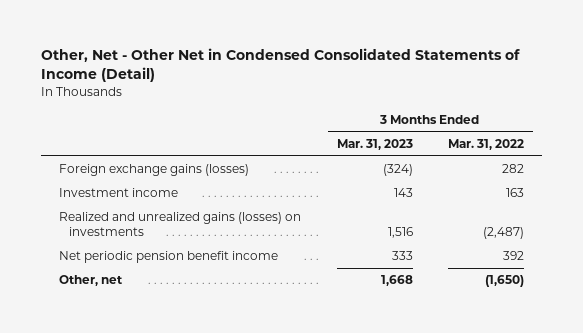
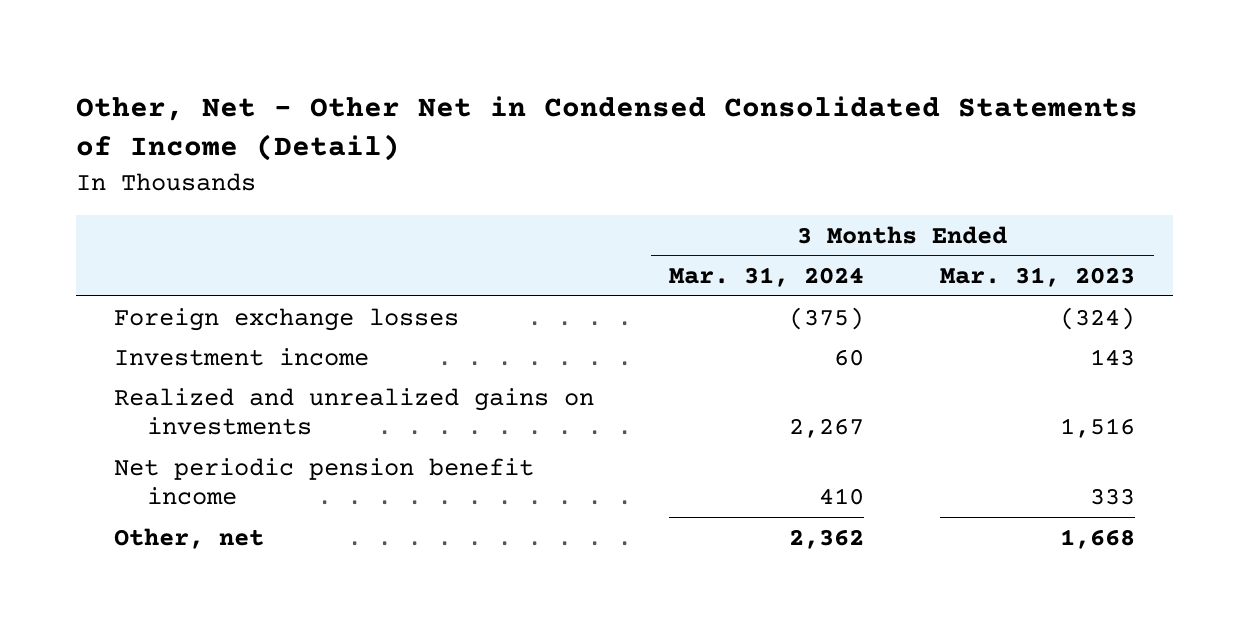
- | 3 Months Ended Mar. 31, 2023 | 3 Months Ended Mar. 31, 2022
+ | 3 Months Ended Mar. 31, 2024 | 3 Months Ended Mar. 31, 2023
- Foreign exchange gains (losses) | (324) | 282
+ Foreign exchange losses | (375) | (324)
- Realized and unrealized gains (losses) on investments | 1,516 | (2,487)
+ Realized and unrealized gains on investments | 2,267 | 1,516

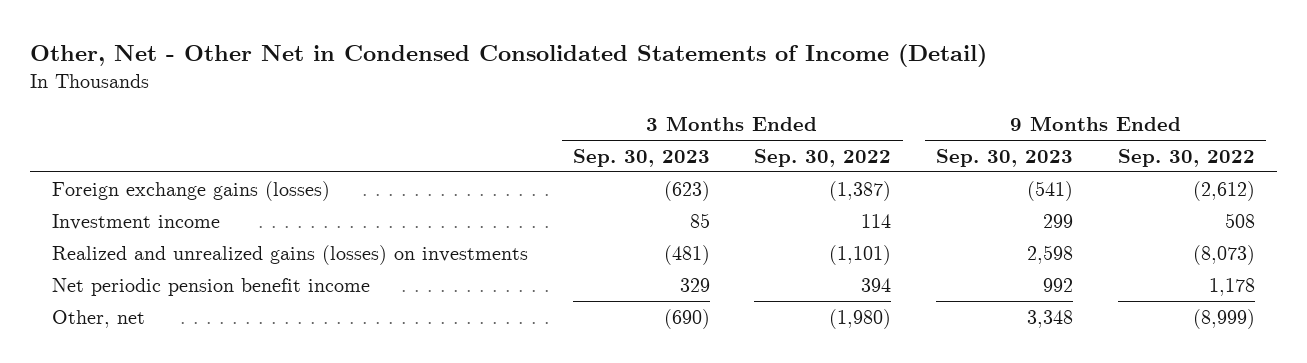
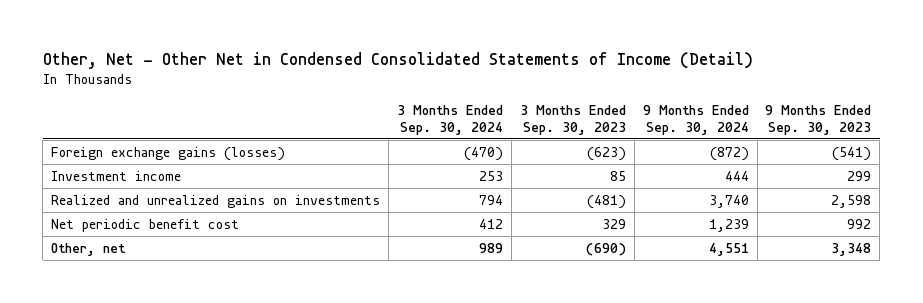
- | 3 Months Ended Sep. 30, 2023 | 3 Months Ended Sep. 30, 2022 | 9 Months Ended Sep. 30, 2023 | 9 Months Ended Sep. 30, 2022
+ | 3 Months Ended Sep. 30, 2024 | 3 Months Ended Sep. 30, 2023 | 9 Months Ended Sep. 30, 2024 | 9 Months Ended Sep. 30, 2023
- Realized and unrealized gains (losses) on investments | (481) | (1,101) | 2,598 | (8,073)
- Net periodic pension benefit income | 329 | 394 | 992 | 1,178
+ Realized and unrealized gains on investments | 794 | (481) | 3,740 | 2,598
+ Net periodic benefit cost | 412 | 329 | 1,239 | 992

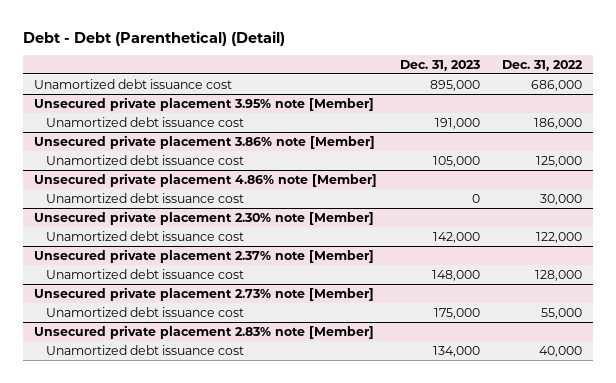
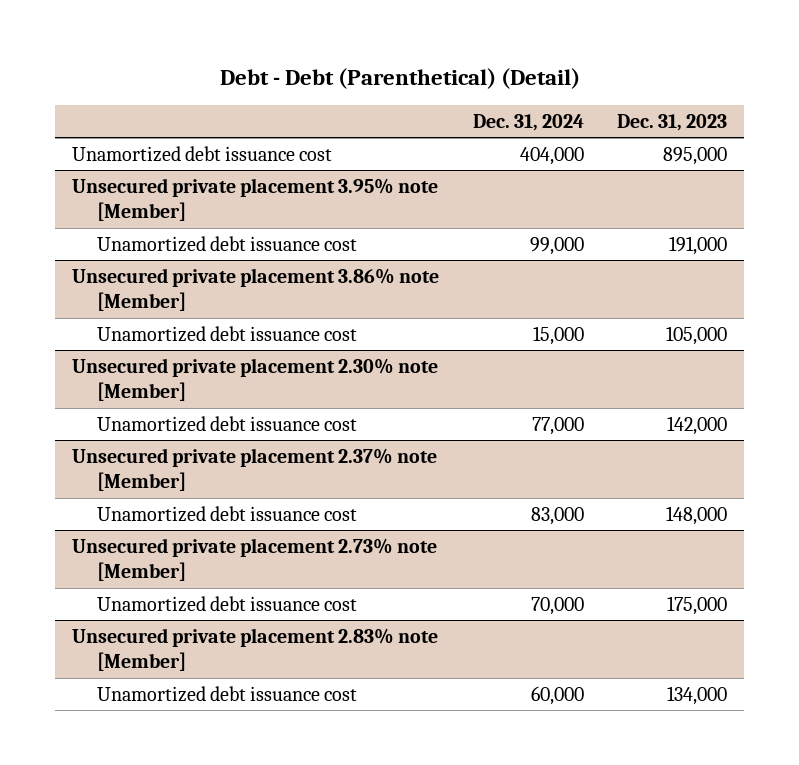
- | Dec. 31, 2023 | Dec. 31, 2022
+ | Dec. 31, 2024 | Dec. 31, 2023
- Unsecured private placement 4.86% note [Member]
- Unamortized debt issuance cost | 0 | 30,000

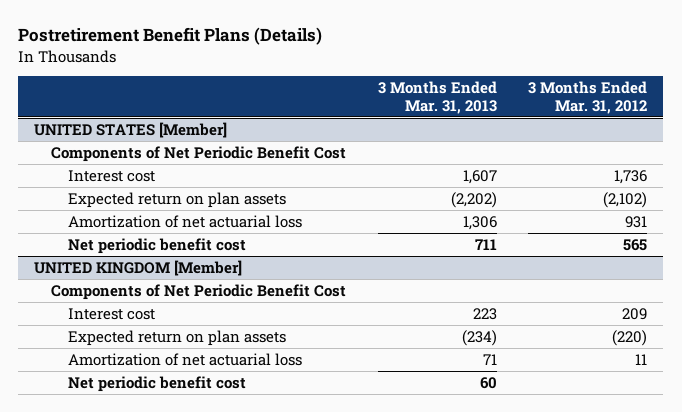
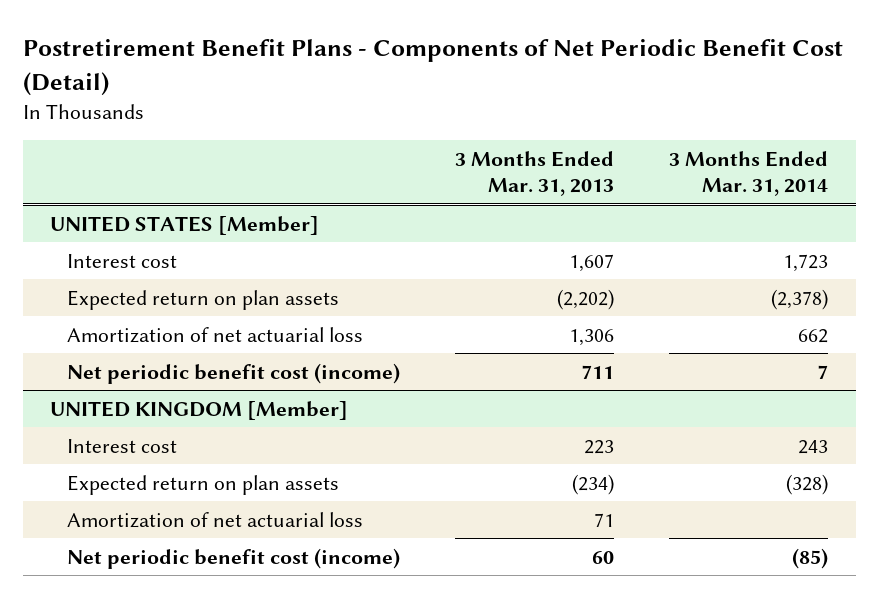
- Postretirement Benefit Plans (Details)
+ Postretirement Benefit Plans - Components of Net Periodic Benefit Cost (Detail)
- | 3 Months Ended Mar. 31, 2013 | 3 Months Ended Mar. 31, 2012
+ | 3 Months Ended Mar. 31, 2013 | 3 Months Ended Mar. 31, 2014
@ UNITED STATES [Member]
- Components of Net Periodic Benefit Cost
- Net periodic benefit cost | 711 | 565
+ Net periodic benefit cost (income) | 711 | 7
@ UNITED KINGDOM [Member]
- Components of Net Periodic Benefit Cost
- Net periodic benefit cost | 60 |
+ Net periodic benefit cost (income) | 60 | (85)

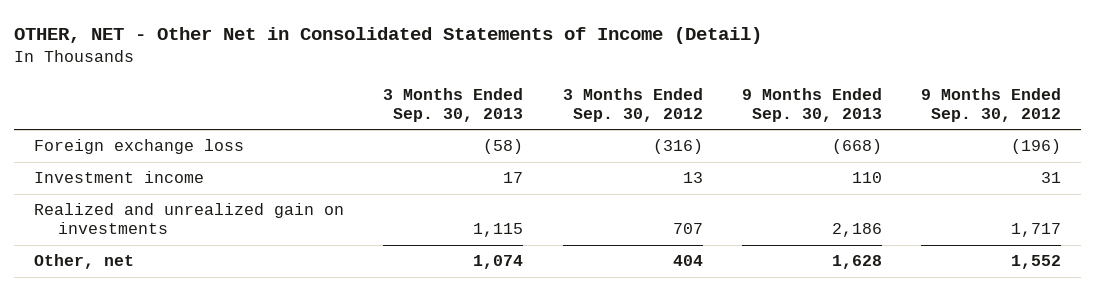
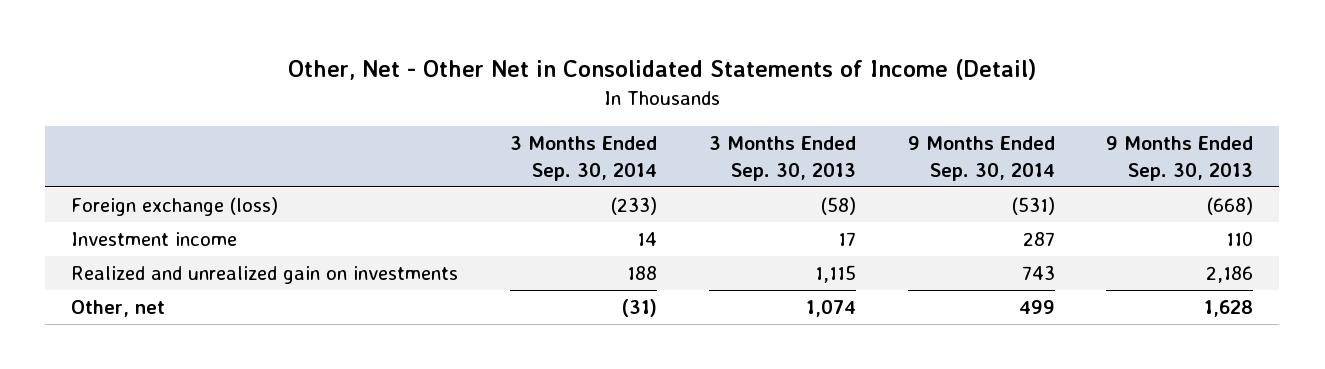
- OTHER, NET - Other Net in Consolidated Statements of Income (Detail)
+ Other, Net - Other Net in Consolidated Statements of Income (Detail)
- | 3 Months Ended Sep. 30, 2013 | 3 Months Ended Sep. 30, 2012 | 9 Months Ended Sep. 30, 2013 | 9 Months Ended Sep. 30, 2012
+ | 3 Months Ended Sep. 30, 2014 | 3 Months Ended Sep. 30, 2013 | 9 Months Ended Sep. 30, 2014 | 9 Months Ended Sep. 30, 2013
- Foreign exchange loss | (58) | (316) | (668) | (196)
+ Foreign exchange (loss) | (233) | (58) | (531) | (668)

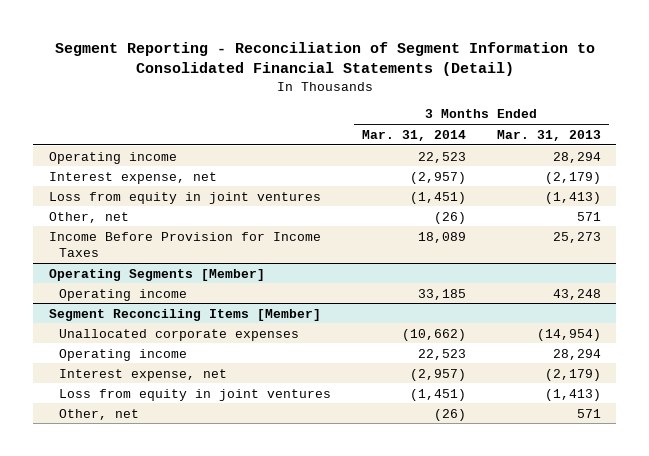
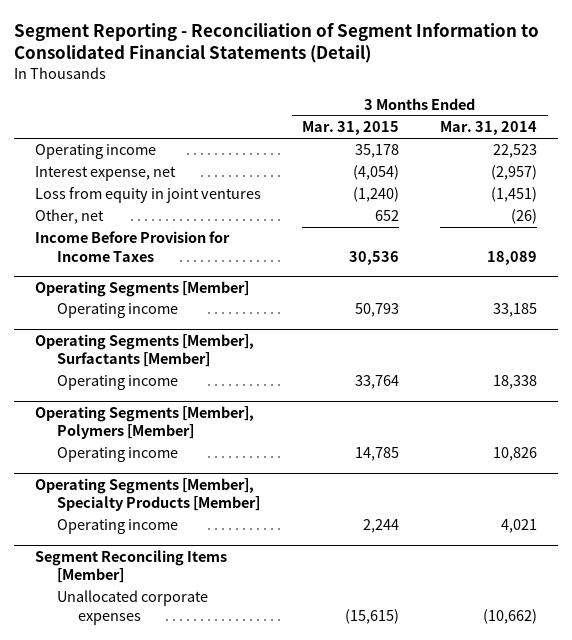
- | 3 Months Ended Mar. 31, 2014 | 3 Months Ended Mar. 31, 2013
+ | 3 Months Ended Mar. 31, 2015 | 3 Months Ended Mar. 31, 2014
+ Operating Segments [Member], Surfactants [Member]
+ Operating income | 33,764 | 18,338
+ Operating Segments [Member], Polymers [Member]
+ Operating income | 14,785 | 10,826
+ Operating Segments [Member], Specialty Products [Member]
+ Operating income | 2,244 | 4,021
@ Segment Reconciling Items [Member]
- Operating income | 22,523 | 28,294
- Interest expense, net | (2,957) | (2,179)
- Loss from equity in joint ventures | (1,451) | (1,413)
- Other, net | (26) | 571

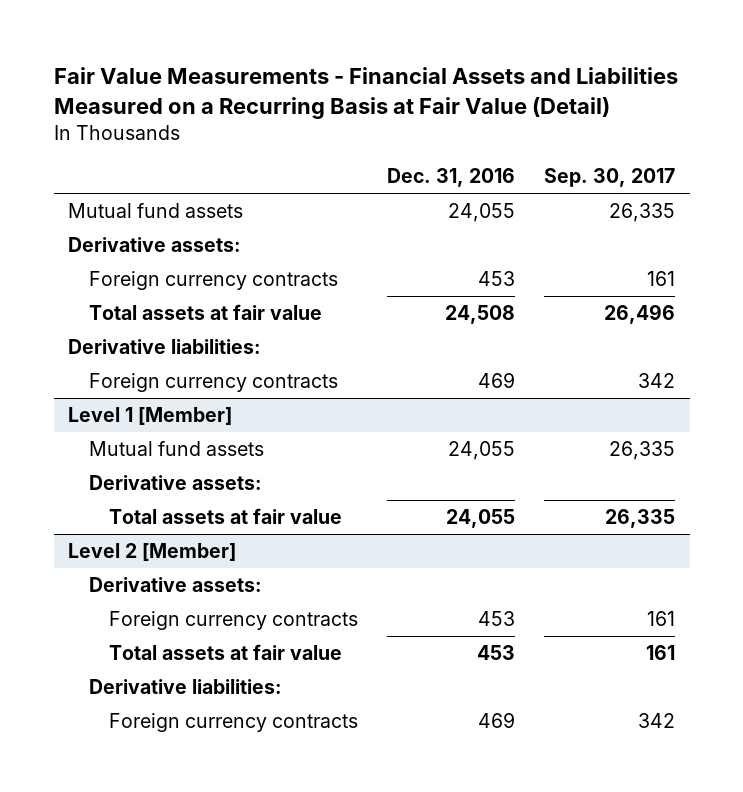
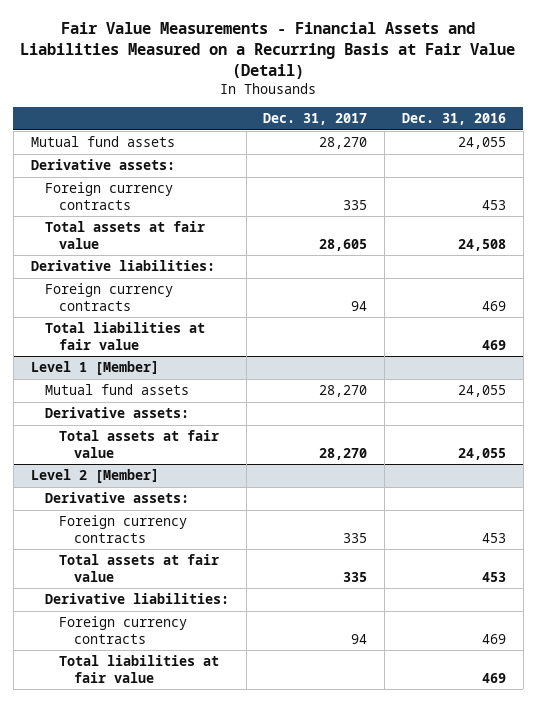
- | Dec. 31, 2016 | Sep. 30, 2017
+ | Dec. 31, 2017 | Dec. 31, 2016
+ Total liabilities at fair value | | 469
@ Level 2 [Member]
+ Total liabilities at fair value | | 469

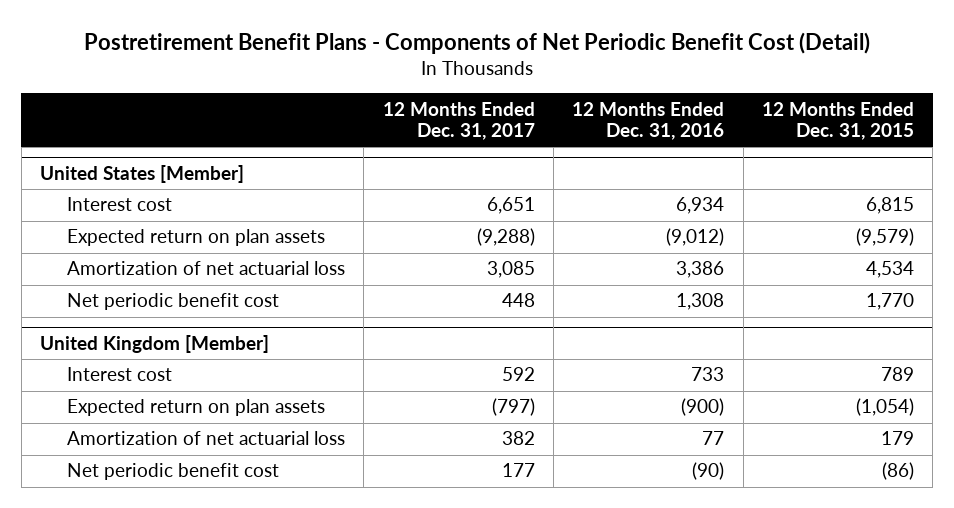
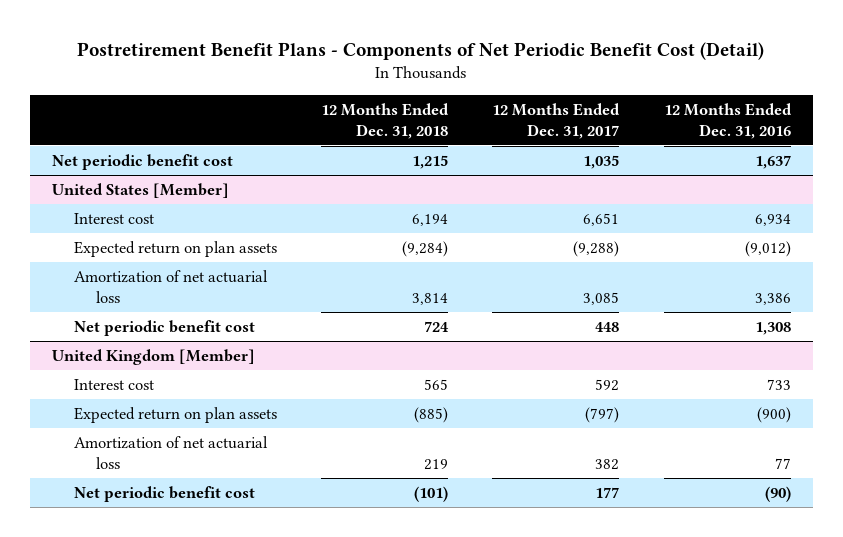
- | 12 Months Ended Dec. 31, 2017 | 12 Months Ended Dec. 31, 2016 | 12 Months Ended Dec. 31, 2015
+ | 12 Months Ended Dec. 31, 2018 | 12 Months Ended Dec. 31, 2017 | 12 Months Ended Dec. 31, 2016
+ Net periodic benefit cost | 1,215 | 1,035 | 1,637

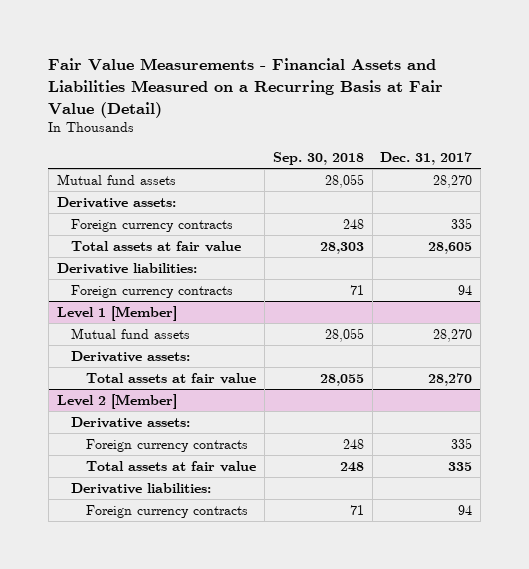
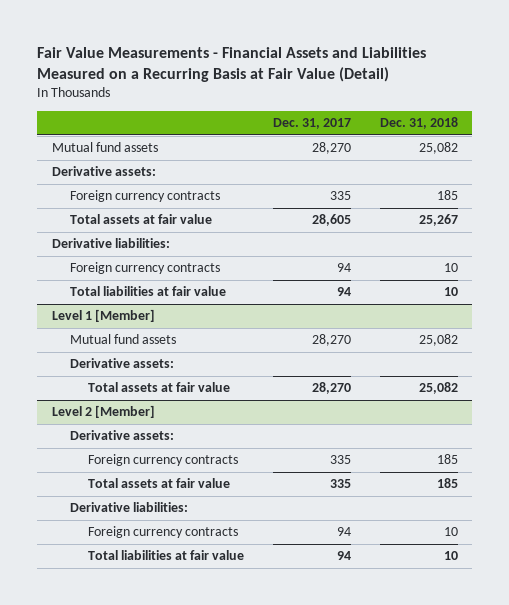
- | Sep. 30, 2018 | Dec. 31, 2017
+ | Dec. 31, 2017 | Dec. 31, 2018
+ Total liabilities at fair value | 94 | 10
@ Level 2 [Member]
+ Total liabilities at fair value | 94 | 10

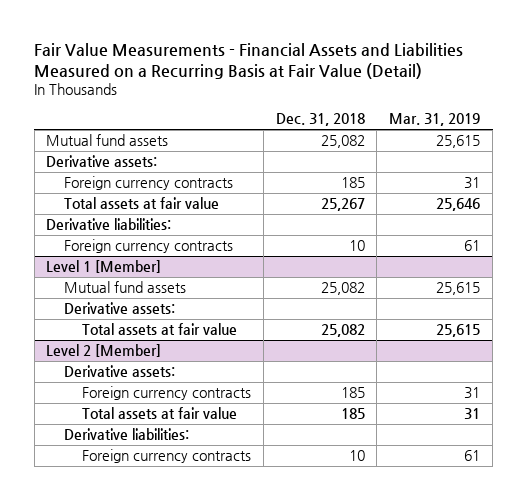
- | Dec. 31, 2017 | Dec. 31, 2018
+ | Dec. 31, 2018 | Mar. 31, 2019
- Total liabilities at fair value | 94 | 10
@ Level 2 [Member]
- Total liabilities at fair value | 94 | 10

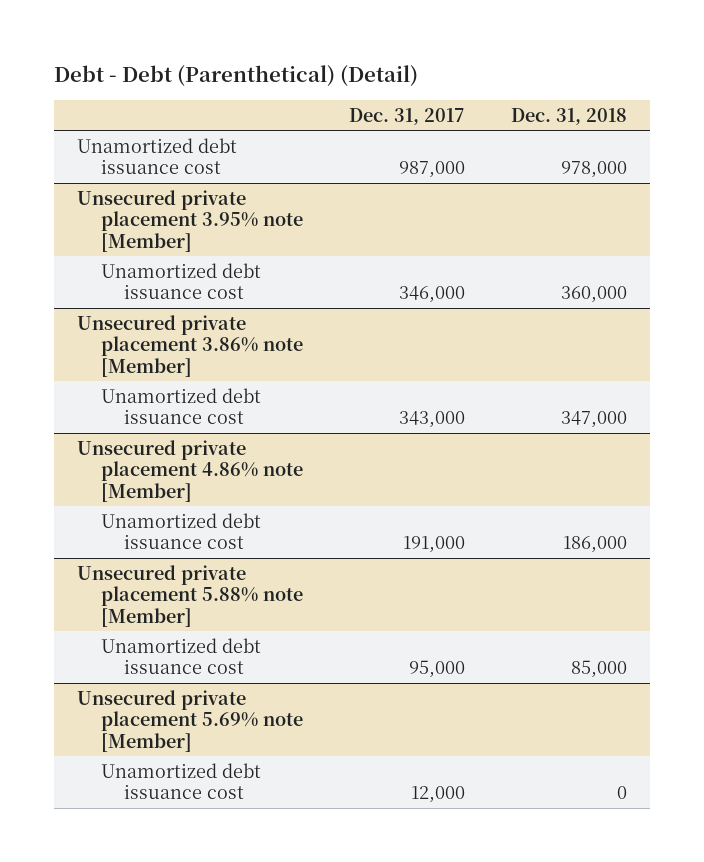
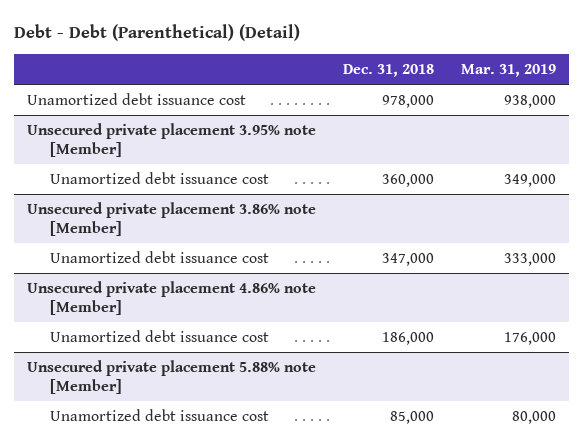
- | Dec. 31, 2017 | Dec. 31, 2018
+ | Dec. 31, 2018 | Mar. 31, 2019
- Unsecured private placement 5.69% note [Member]
- Unamortized debt issuance cost | 12,000 | 0

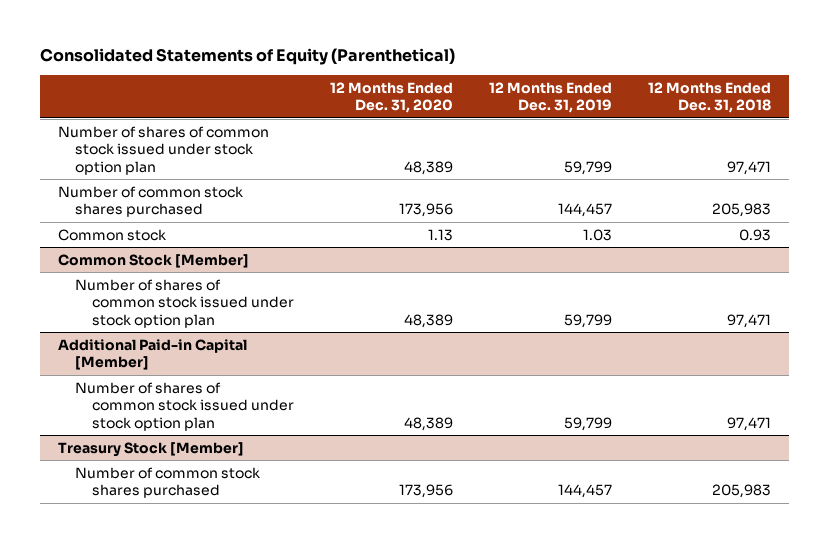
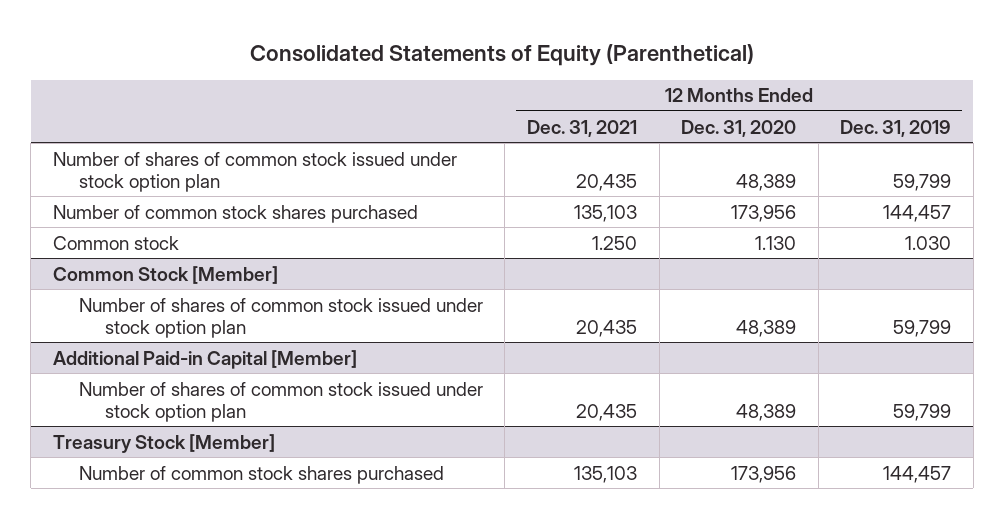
- | 12 Months Ended Dec. 31, 2020 | 12 Months Ended Dec. 31, 2019 | 12 Months Ended Dec. 31, 2018
+ | 12 Months Ended Dec. 31, 2021 | 12 Months Ended Dec. 31, 2020 | 12 Months Ended Dec. 31, 2019
- Common stock | 1.13 | 1.03 | 0.93
+ Common stock | 1.250 | 1.130 | 1.030

